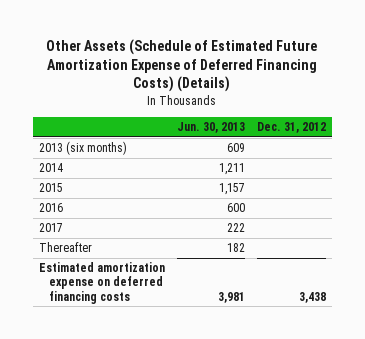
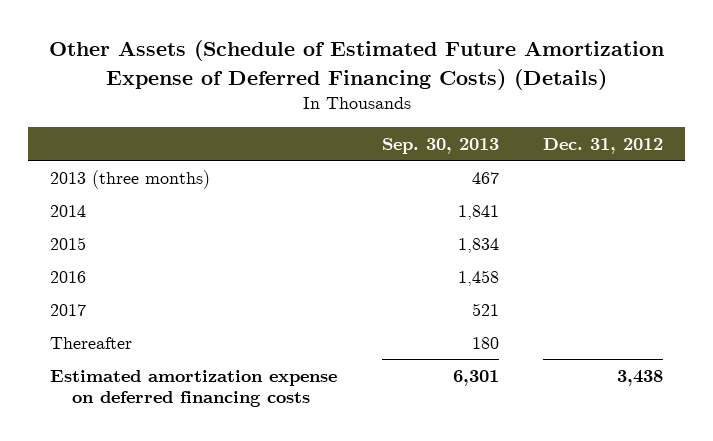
- | Jun. 30, 2013 | Dec. 31, 2012
+ | Sep. 30, 2013 | Dec. 31, 2012
- 2013 (six months) | 609 |
+ 2013 (three months) | 467 |

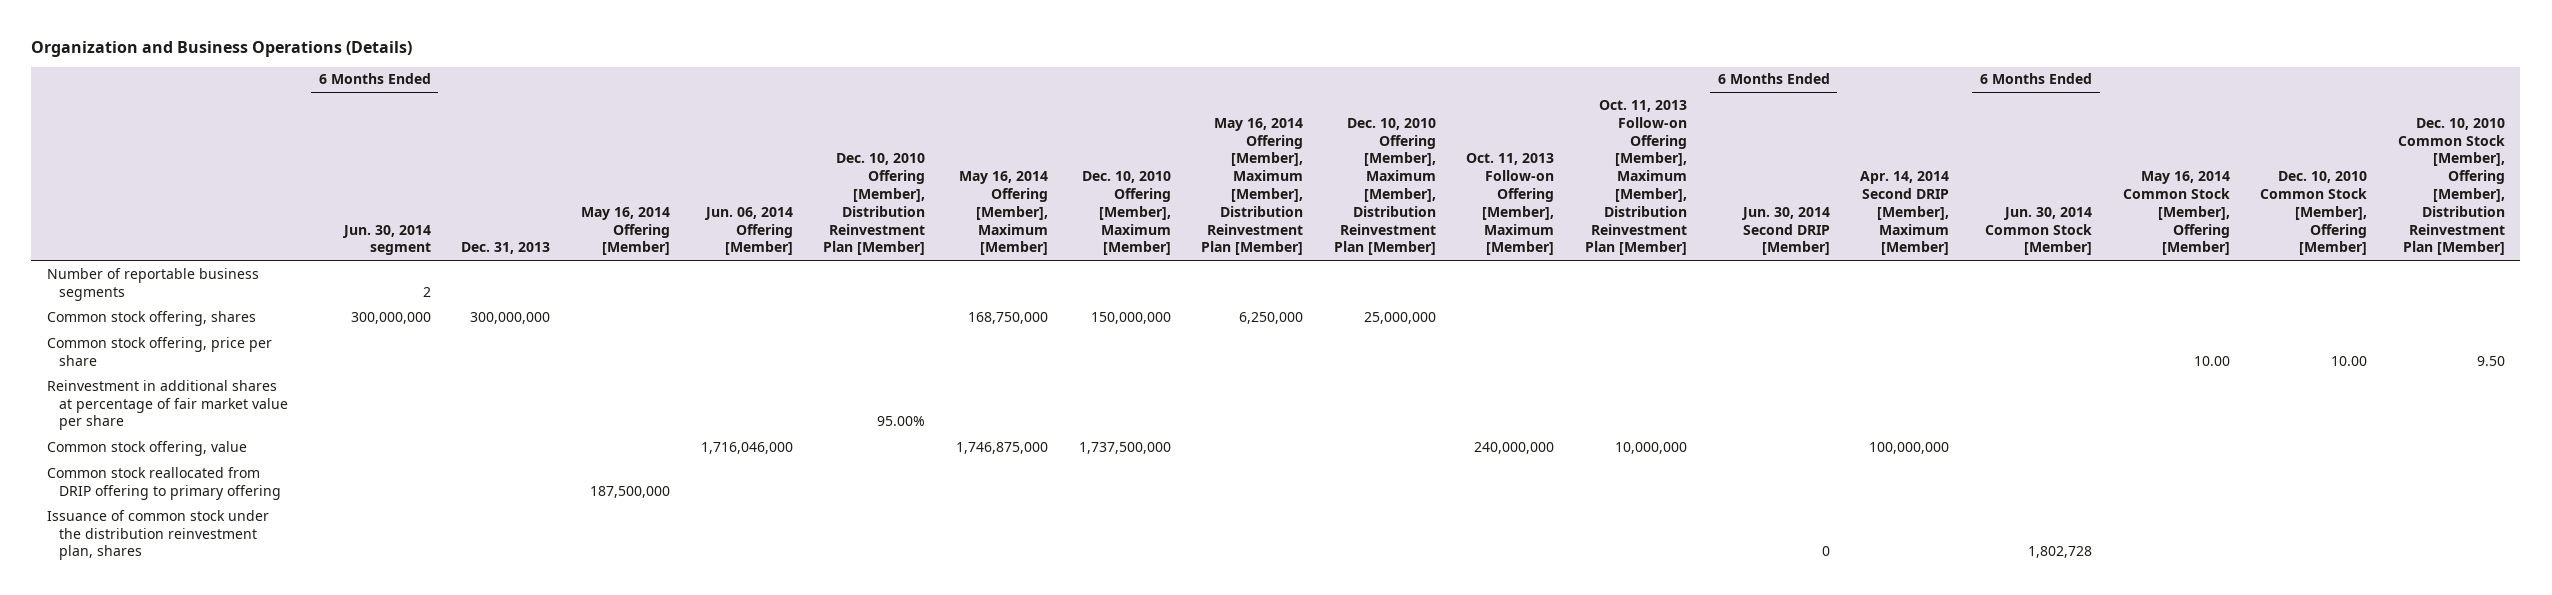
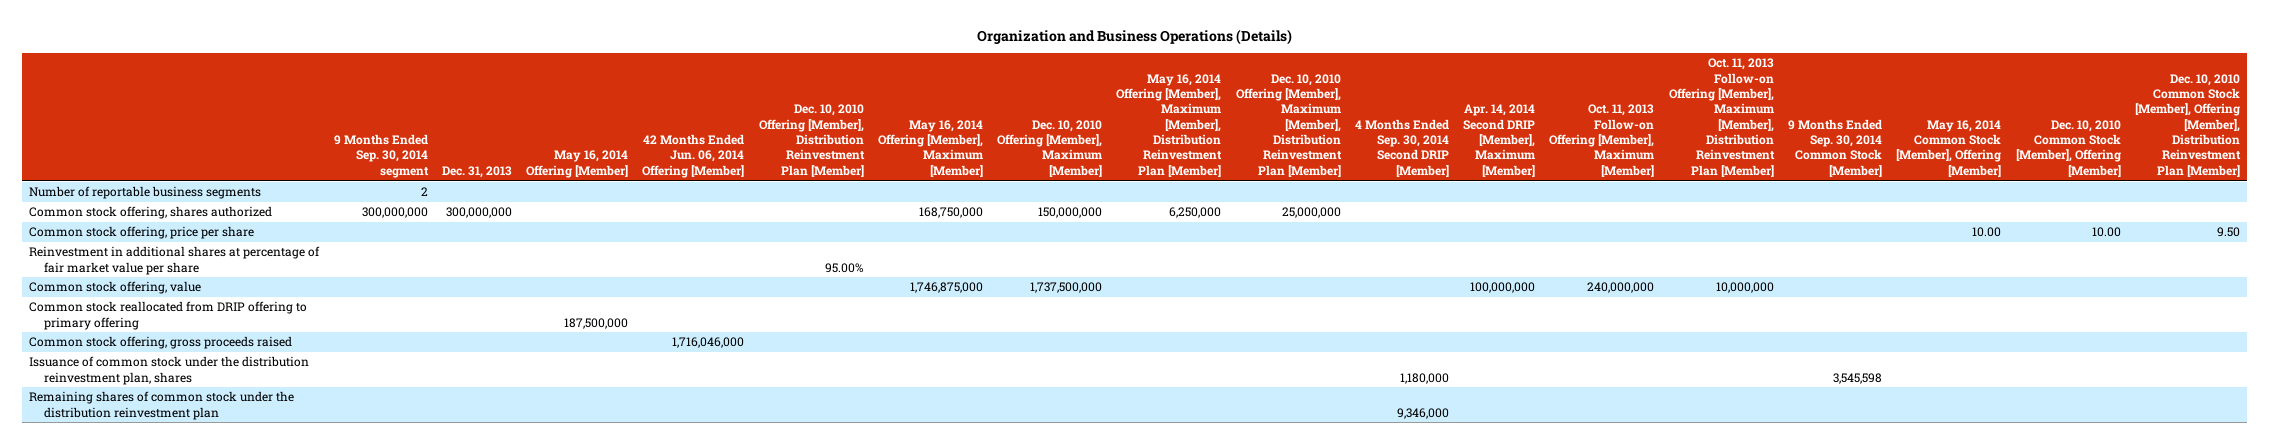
- | 6 Months Ended Jun. 30, 2014 segment | Dec. 31, 2013 | May 16, 2014 Offering [Member] | Jun. 06, 2014 Offering [Member] | Dec. 10, 2010 Offering [Member], Distribution Reinvestment Plan [Member] | May 16, 2014 Offering [Member], Maximum [Member] | Dec. 10, 2010 Offering [Member], Maximum [Member] | May 16, 2014 Offering [Member], Maximum [Member], Distribution Reinvestment Plan [Member] | Dec. 10, 2010 Offering [Member], Maximum [Member], Distribution Reinvestment Plan [Member] | Oct. 11, 2013 Follow-on Offering [Member], Maximum [Member] | Oct. 11, 2013 Follow-on Offering [Member], Maximum [Member], Distribution Reinvestment Plan [Member] | 6 Months Ended Jun. 30, 2014 Second DRIP [Member] | Apr. 14, 2014 Second DRIP [Member], Maximum [Member] | 6 Months Ended Jun. 30, 2014 Common Stock [Member] | May 16, 2014 Common Stock [Member], Offering [Member] | Dec. 10, 2010 Common Stock [Member], Offering [Member] | Dec. 10, 2010 Common Stock [Member], Offering [Member], Distribution Reinvestment Plan [Member]
+ | 9 Months Ended Sep. 30, 2014 segment | Dec. 31, 2013 | May 16, 2014 Offering [Member] | 42 Months Ended Jun. 06, 2014 Offering [Member] | Dec. 10, 2010 Offering [Member], Distribution Reinvestment Plan [Member] | May 16, 2014 Offering [Member], Maximum [Member] | Dec. 10, 2010 Offering [Member], Maximum [Member] | May 16, 2014 Offering [Member], Maximum [Member], Distribution Reinvestment Plan [Member] | Dec. 10, 2010 Offering [Member], Maximum [Member], Distribution Reinvestment Plan [Member] | 4 Months Ended Sep. 30, 2014 Second DRIP [Member] | Apr. 14, 2014 Second DRIP [Member], Maximum [Member] | Oct. 11, 2013 Follow-on Offering [Member], Maximum [Member] | Oct. 11, 2013 Follow-on Offering [Member], Maximum [Member], Distribution Reinvestment Plan [Member] | 9 Months Ended Sep. 30, 2014 Common Stock [Member] | May 16, 2014 Common Stock [Member], Offering [Member] | Dec. 10, 2010 Common Stock [Member], Offering [Member] | Dec. 10, 2010 Common Stock [Member], Offering [Member], Distribution Reinvestment Plan [Member]
- Common stock offering, shares | 300,000,000 | 300,000,000 | | | | 168,750,000 | 150,000,000 | 6,250,000 | 25,000,000 | | | | | | | |
+ Common stock offering, shares authorized | 300,000,000 | 300,000,000 | | | | 168,750,000 | 150,000,000 | 6,250,000 | 25,000,000 | | | | | | | |
+ Common stock offering, gross proceeds raised | | | | 1,716,046,000 | | | | | | | | | | | | |
+ Remaining shares of common stock under the distribution reinvestment plan | | | | | | | | | | 9,346,000 | | | | | | |

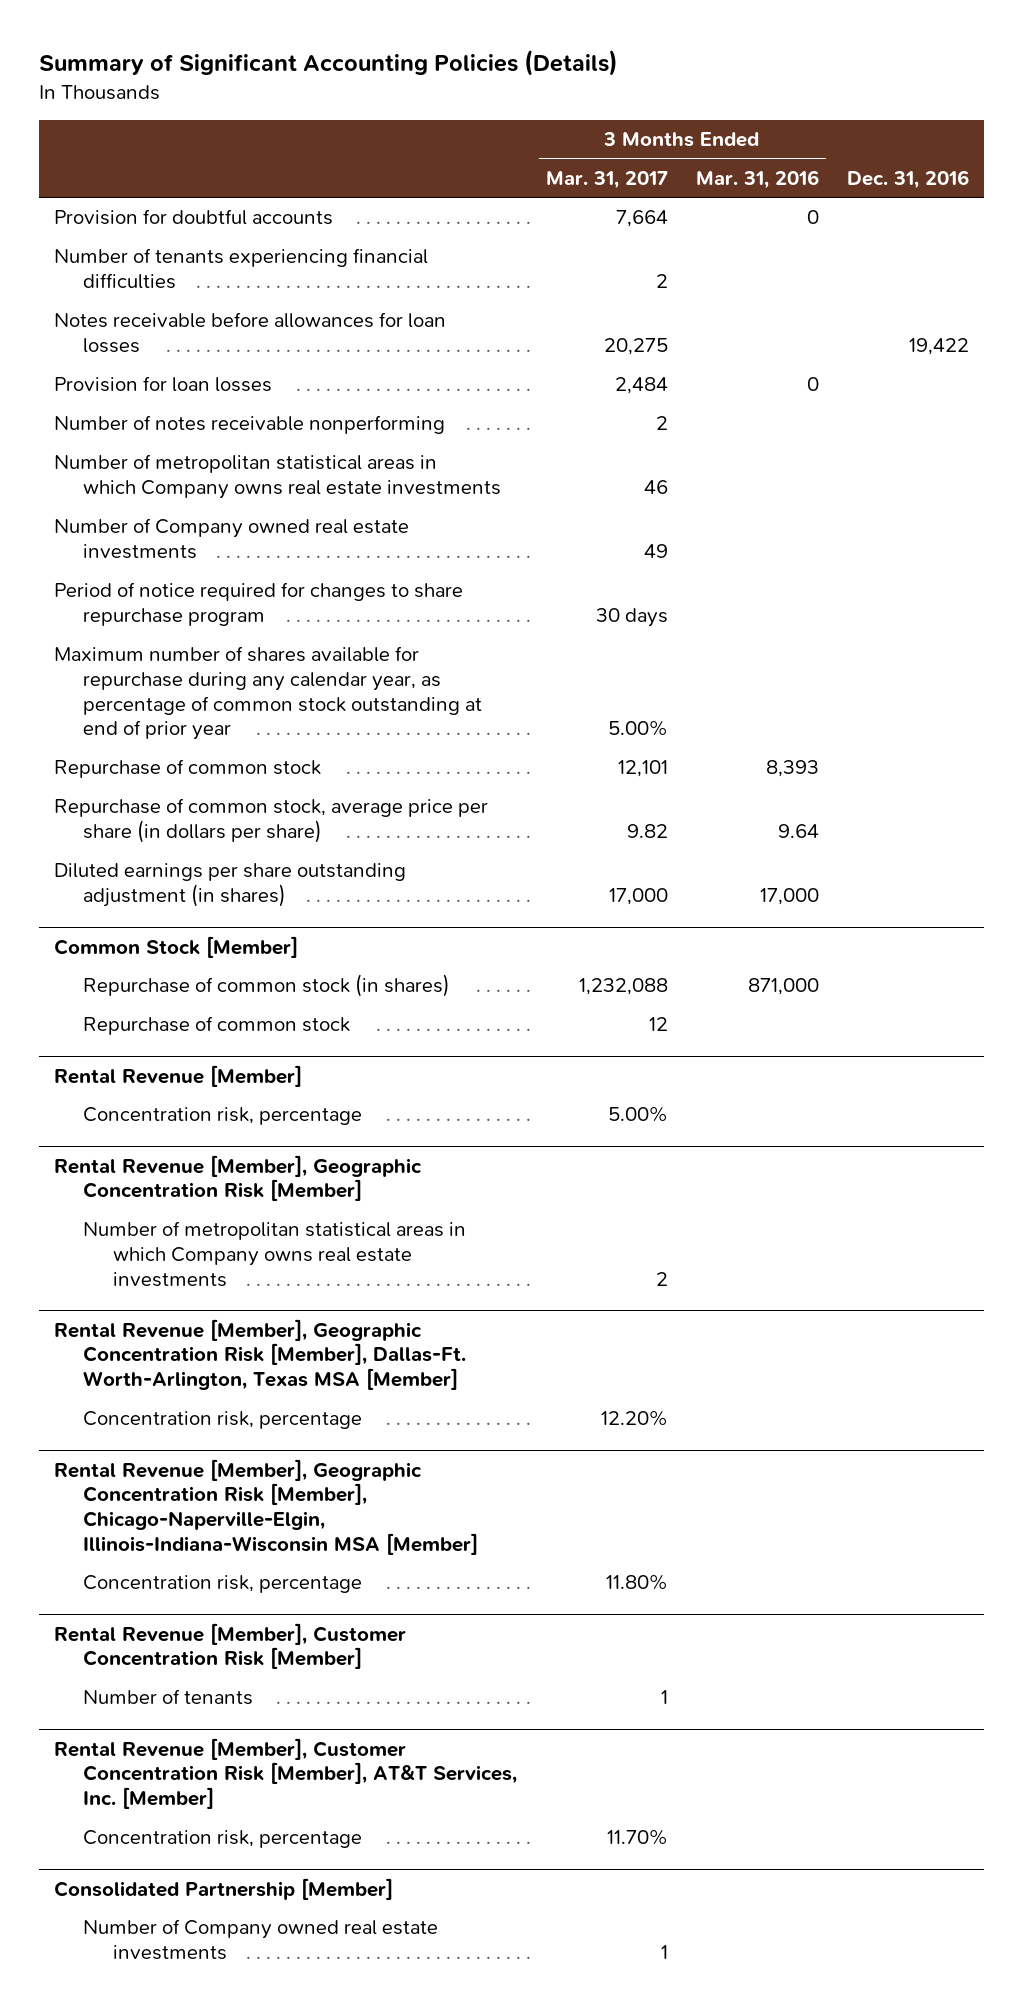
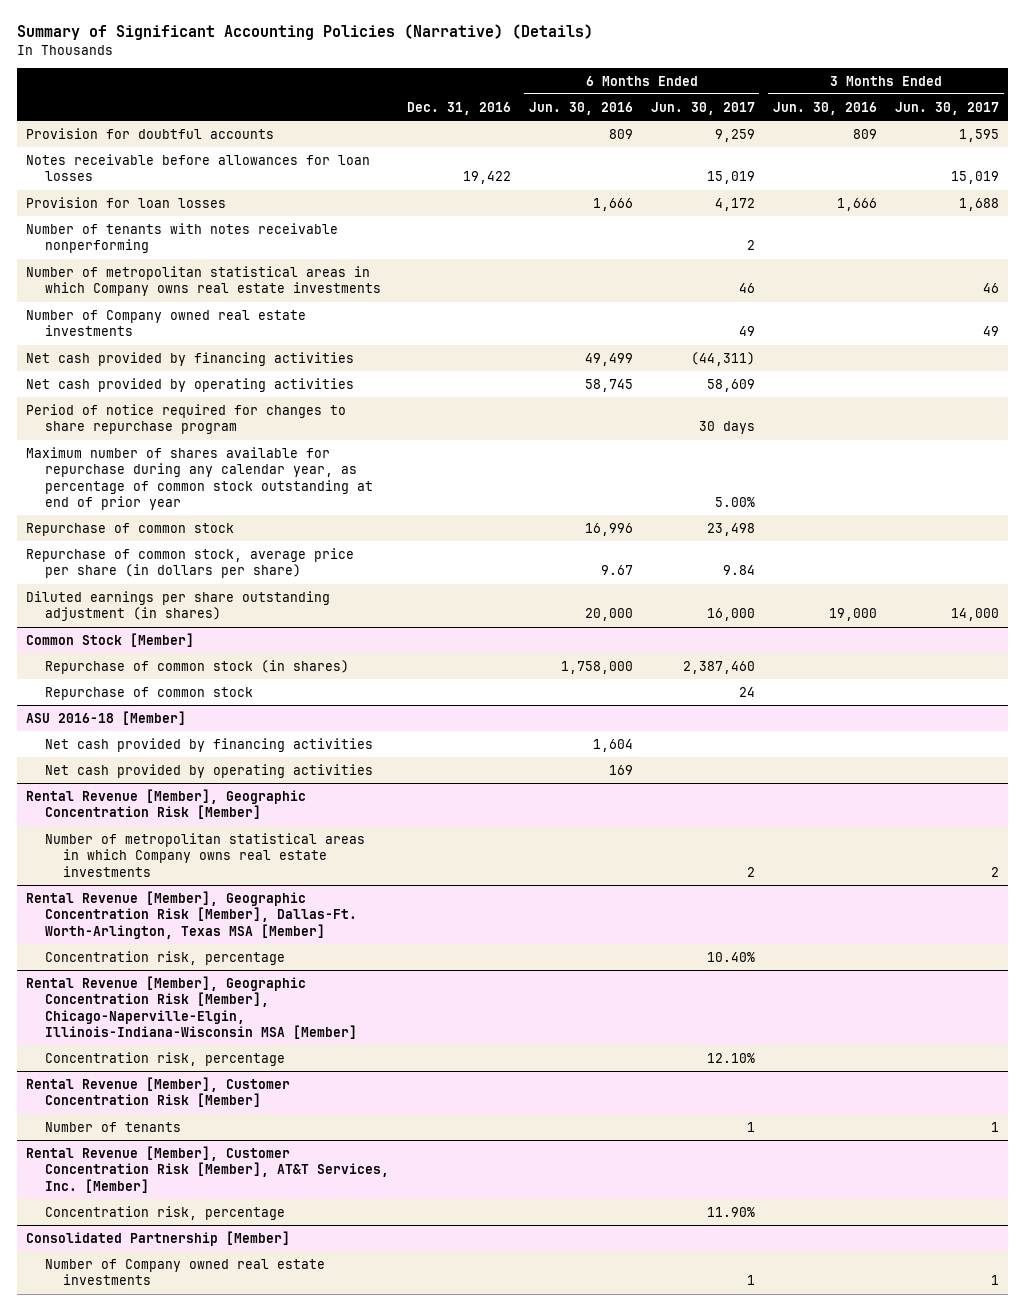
- Summary of Significant Accounting Policies (Details)
+ Summary of Significant Accounting Policies (Narrative) (Details)
- | 3 Months Ended Mar. 31, 2017 | 3 Months Ended Mar. 31, 2016 | Dec. 31, 2016
+ | Dec. 31, 2016 | 6 Months Ended Jun. 30, 2016 | 6 Months Ended Jun. 30, 2017 | 3 Months Ended Jun. 30, 2016 | 3 Months Ended Jun. 30, 2017
- Number of tenants experiencing financial difficulties | 2 | |
- Number of notes receivable nonperforming | 2 | |
+ Number of tenants with notes receivable nonperforming | | | 2 | |
+ Net cash provided by financing activities | | 49,499 | (44,311) | |
+ Net cash provided by operating activities | | 58,745 | 58,609 | |
- Rental Revenue [Member]
- Concentration risk, percentage | 5.00% | |
+ ASU 2016-18 [Member]
+ Net cash provided by financing activities | | 1,604 | | |
+ Net cash provided by operating activities | | 169 | | |

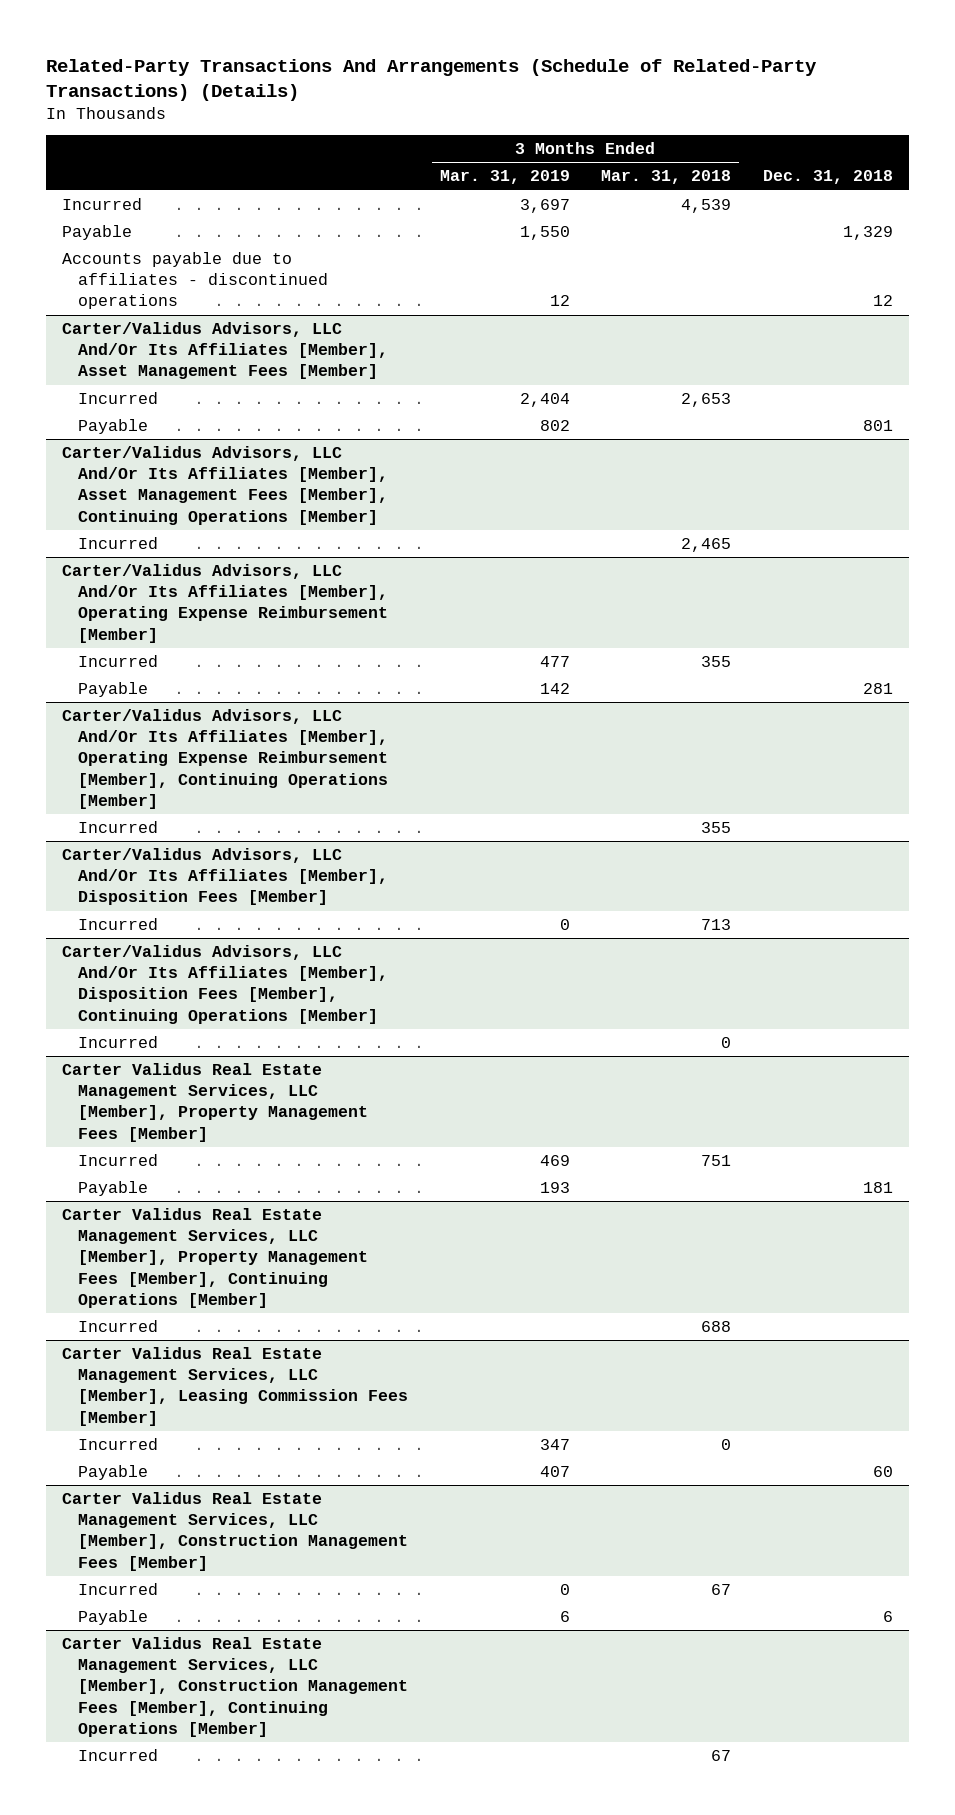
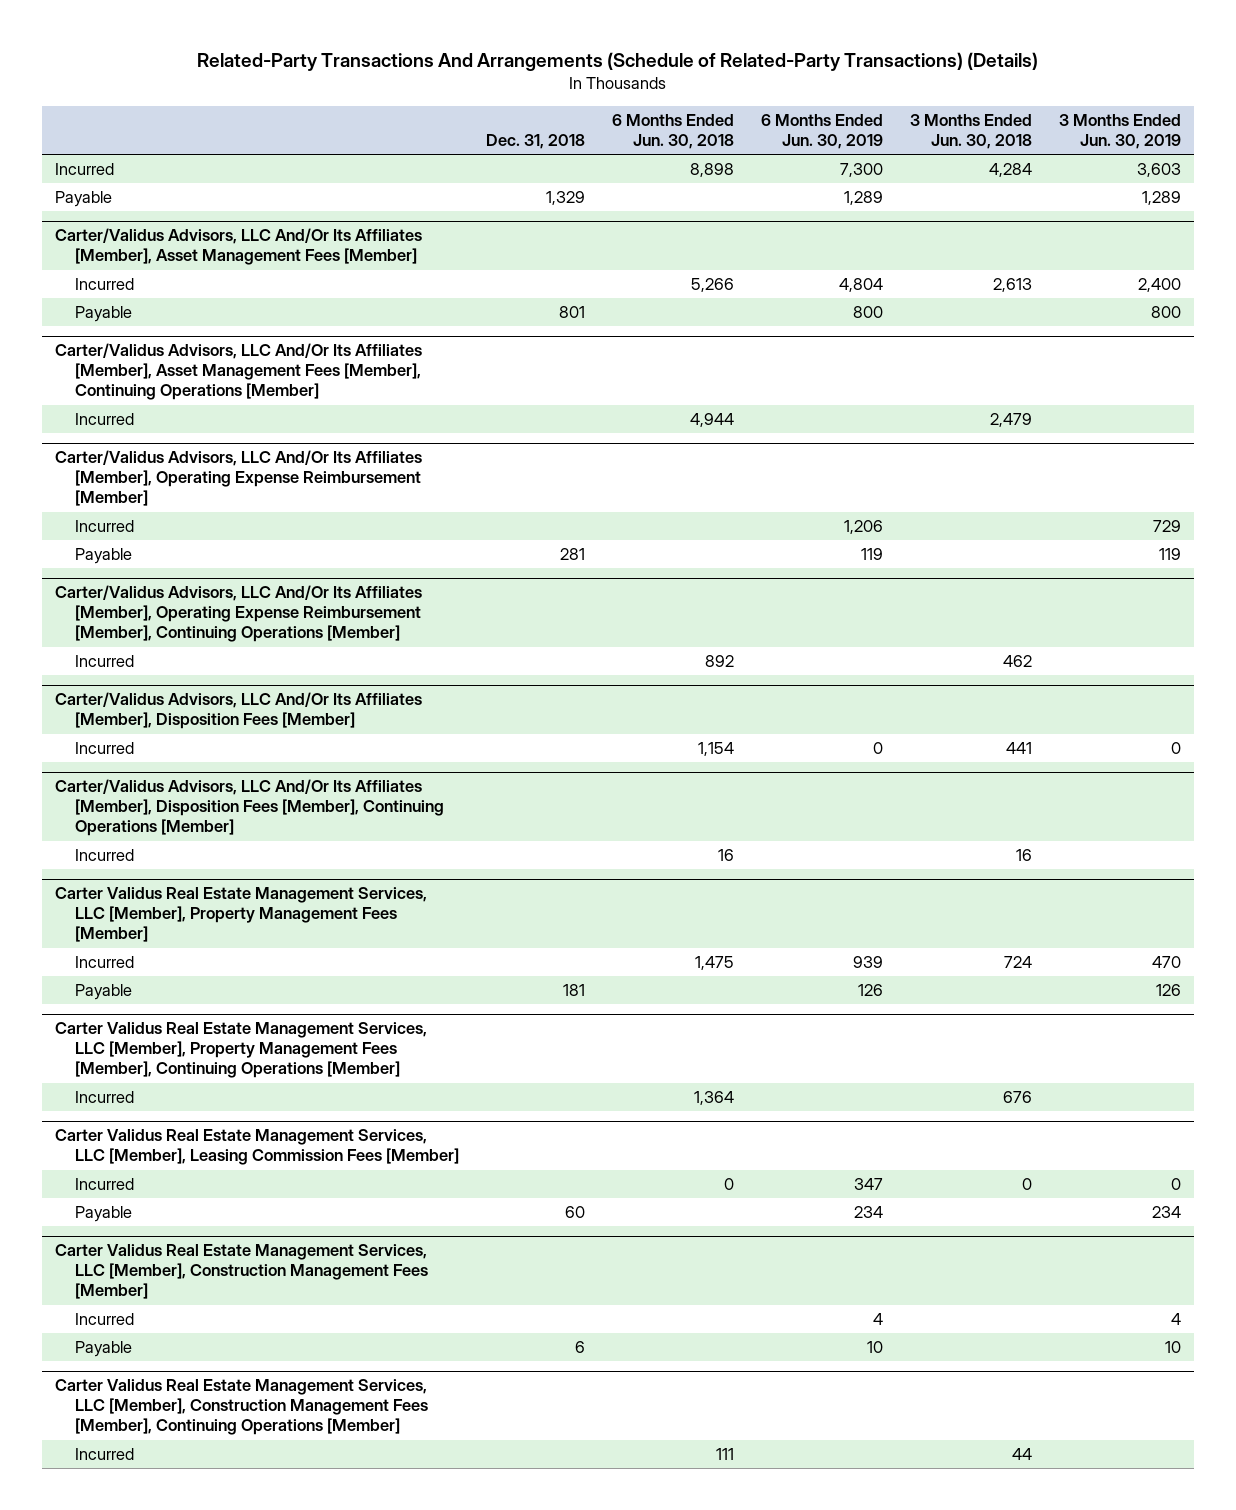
- | 3 Months Ended Mar. 31, 2019 | 3 Months Ended Mar. 31, 2018 | Dec. 31, 2018
+ | Dec. 31, 2018 | 6 Months Ended Jun. 30, 2018 | 6 Months Ended Jun. 30, 2019 | 3 Months Ended Jun. 30, 2018 | 3 Months Ended Jun. 30, 2019
- Accounts payable due to affiliates - discontinued operations | 12 | | 12

